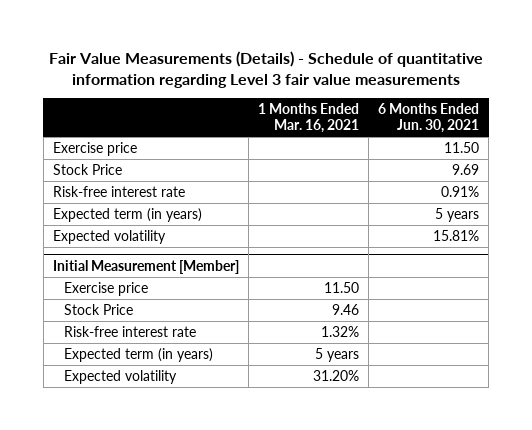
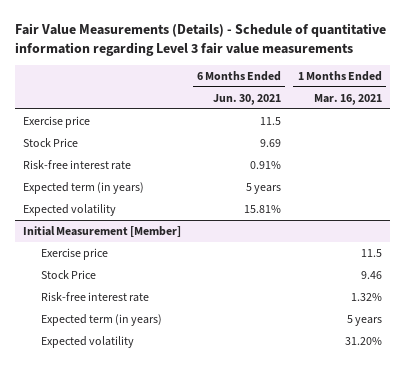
- | 1 Months Ended Mar. 16, 2021 | 6 Months Ended Jun. 30, 2021
+ | 6 Months Ended Jun. 30, 2021 | 1 Months Ended Mar. 16, 2021
- Exercise price | | 11.50
+ Exercise price | 11.5 |
@ Initial Measurement [Member]
- Exercise price | 11.50 |
+ Exercise price | | 11.5

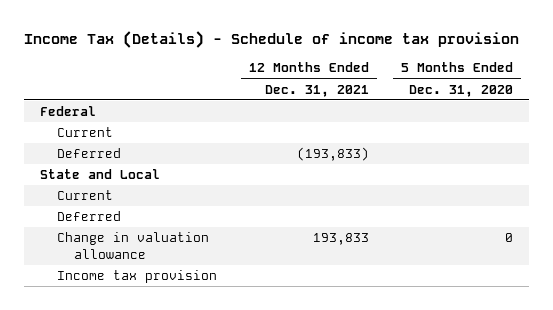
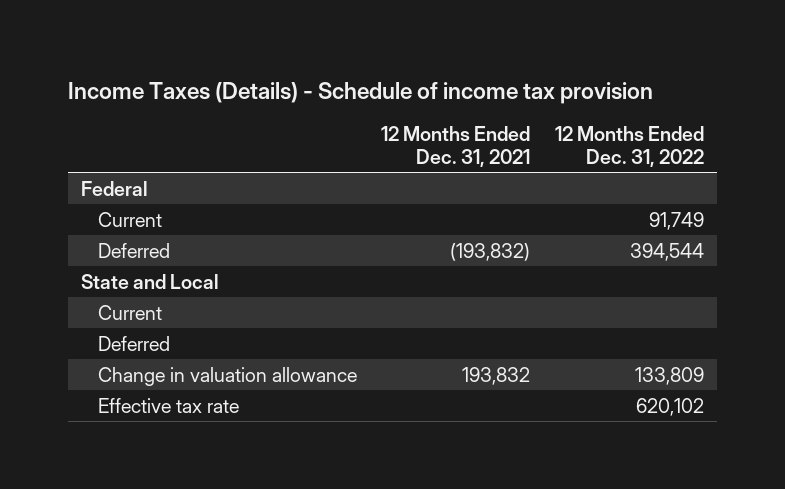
- Income Tax (Details) - Schedule of income tax provision
+ Income Taxes (Details) - Schedule of income tax provision
- | 12 Months Ended Dec. 31, 2021 | 5 Months Ended Dec. 31, 2020
+ | 12 Months Ended Dec. 31, 2021 | 12 Months Ended Dec. 31, 2022
- Deferred | (193,833) |
+ Deferred | (193,832) | 394,544
- Change in valuation allowance | 193,833 | 0
- Income tax provision
+ Change in valuation allowance | 193,832 | 133,809
+ Effective tax rate | | 620,102

